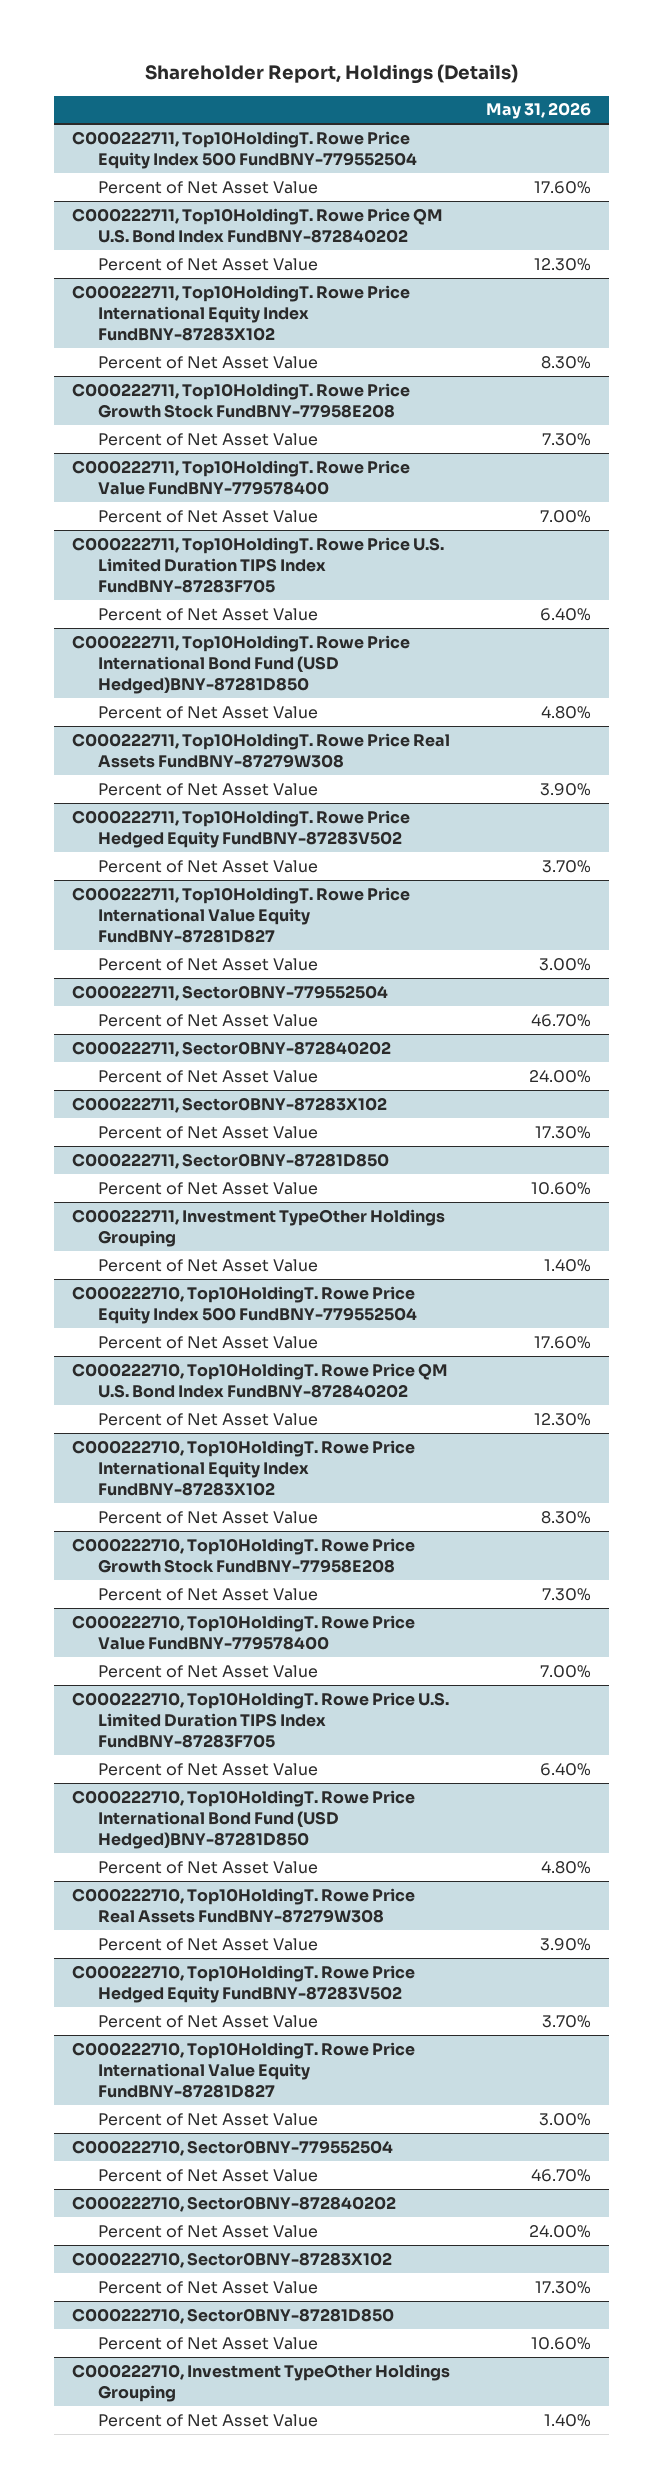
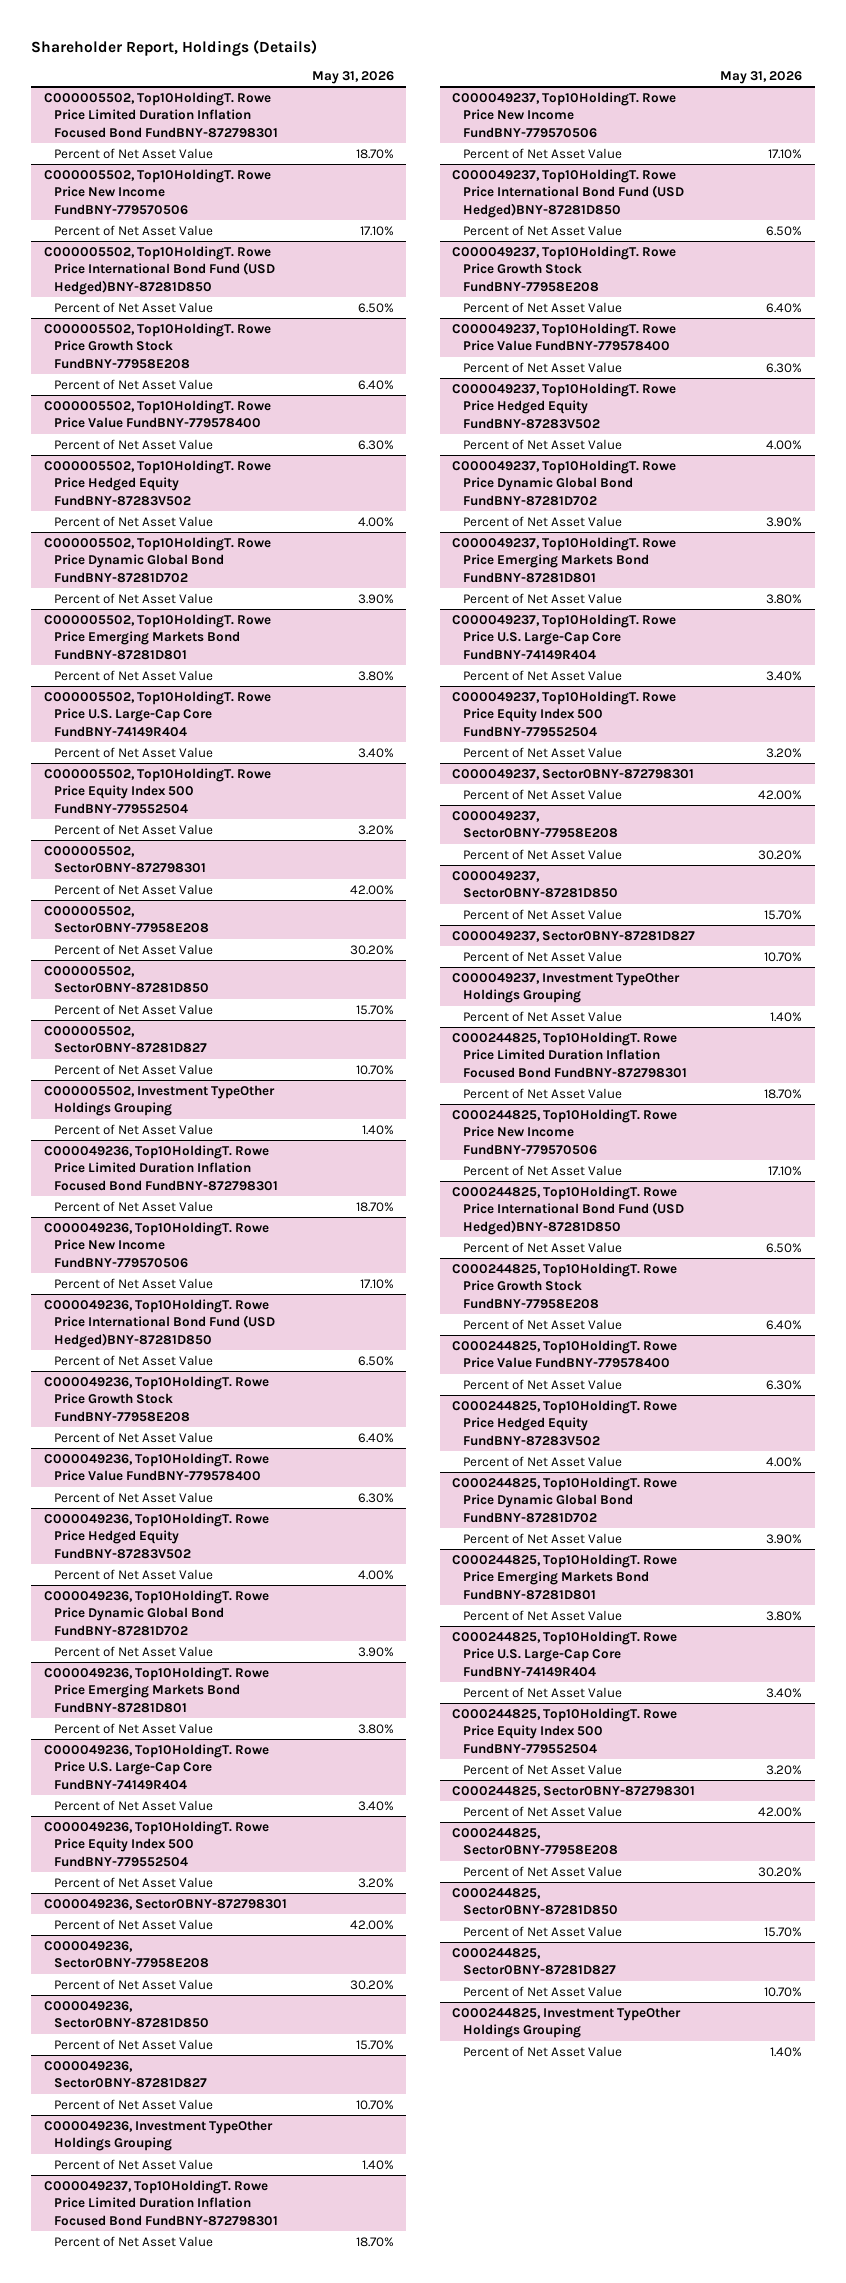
- C000222711, Top10HoldingT. Rowe Price Equity Index 500 FundBNY-779552504
- Percent of Net Asset Value | 17.60%
- C000222711, Top10HoldingT. Rowe Price QM U.S. Bond Index FundBNY-872840202
- Percent of Net Asset Value | 12.30%
- C000222711, Top10HoldingT. Rowe Price International Equity Index FundBNY-87283X102
- Percent of Net Asset Value | 8.30%
- C000222711, Top10HoldingT. Rowe Price Growth Stock FundBNY-77958E208
- Percent of Net Asset Value | 7.30%
- C000222711, Top10HoldingT. Rowe Price Value FundBNY-779578400
- Percent of Net Asset Value | 7.00%
- C000222711, Top10HoldingT. Rowe Price U.S. Limited Duration TIPS Index FundBNY-87283F705
+ C000005502, Top10HoldingT. Rowe Price Limited Duration Inflation Focused Bond FundBNY-872798301
+ Percent of Net Asset Value | 18.70%
+ C000005502, Top10HoldingT. Rowe Price New Income FundBNY-779570506
+ Percent of Net Asset Value | 17.10%
+ C000005502, Top10HoldingT. Rowe Price International Bond Fund (USD Hedged)BNY-87281D850
+ Percent of Net Asset Value | 6.50%
+ C000005502, Top10HoldingT. Rowe Price Growth Stock FundBNY-77958E208
- C000222711, Top10HoldingT. Rowe Price International Bond Fund (USD Hedged)BNY-87281D850
- Percent of Net Asset Value | 4.80%
- C000222711, Top10HoldingT. Rowe Price Real Assets FundBNY-87279W308
+ C000005502, Top10HoldingT. Rowe Price Value FundBNY-779578400
+ Percent of Net Asset Value | 6.30%
+ C000005502, Top10HoldingT. Rowe Price Hedged Equity FundBNY-87283V502
+ Percent of Net Asset Value | 4.00%
+ C000005502, Top10HoldingT. Rowe Price Dynamic Global Bond FundBNY-87281D702
- C000222711, Top10HoldingT. Rowe Price Hedged Equity FundBNY-87283V502
- Percent of Net Asset Value | 3.70%
- C000222711, Top10HoldingT. Rowe Price International Value Equity FundBNY-87281D827
- Percent of Net Asset Value | 3.00%
- C000222711, Sector0BNY-779552504
- Percent of Net Asset Value | 46.70%
- C000222711, Sector0BNY-872840202
- Percent of Net Asset Value | 24.00%
- C000222711, Sector0BNY-87283X102
- Percent of Net Asset Value | 17.30%
- C000222711, Sector0BNY-87281D850
- Percent of Net Asset Value | 10.60%
- C000222711, Investment TypeOther Holdings Grouping
+ C000005502, Top10HoldingT. Rowe Price Emerging Markets Bond FundBNY-87281D801
+ Percent of Net Asset Value | 3.80%
+ C000005502, Top10HoldingT. Rowe Price U.S. Large-Cap Core FundBNY-74149R404
+ Percent of Net Asset Value | 3.40%
+ C000005502, Top10HoldingT. Rowe Price Equity Index 500 FundBNY-779552504
+ Percent of Net Asset Value | 3.20%
+ C000005502, Sector0BNY-872798301
+ Percent of Net Asset Value | 42.00%
+ C000005502, Sector0BNY-77958E208
+ Percent of Net Asset Value | 30.20%
+ C000005502, Sector0BNY-87281D850
+ Percent of Net Asset Value | 15.70%
+ C000005502, Sector0BNY-87281D827
+ Percent of Net Asset Value | 10.70%
+ C000005502, Investment TypeOther Holdings Grouping
- C000222710, Top10HoldingT. Rowe Price Equity Index 500 FundBNY-779552504
- Percent of Net Asset Value | 17.60%
- C000222710, Top10HoldingT. Rowe Price QM U.S. Bond Index FundBNY-872840202
- Percent of Net Asset Value | 12.30%
- C000222710, Top10HoldingT. Rowe Price International Equity Index FundBNY-87283X102
- Percent of Net Asset Value | 8.30%
- C000222710, Top10HoldingT. Rowe Price Growth Stock FundBNY-77958E208
- Percent of Net Asset Value | 7.30%
- C000222710, Top10HoldingT. Rowe Price Value FundBNY-779578400
- Percent of Net Asset Value | 7.00%
- C000222710, Top10HoldingT. Rowe Price U.S. Limited Duration TIPS Index FundBNY-87283F705
+ C000049236, Top10HoldingT. Rowe Price Limited Duration Inflation Focused Bond FundBNY-872798301
+ Percent of Net Asset Value | 18.70%
+ C000049236, Top10HoldingT. Rowe Price New Income FundBNY-779570506
+ Percent of Net Asset Value | 17.10%
+ C000049236, Top10HoldingT. Rowe Price International Bond Fund (USD Hedged)BNY-87281D850
+ Percent of Net Asset Value | 6.50%
+ C000049236, Top10HoldingT. Rowe Price Growth Stock FundBNY-77958E208
- C000222710, Top10HoldingT. Rowe Price International Bond Fund (USD Hedged)BNY-87281D850
- Percent of Net Asset Value | 4.80%
- C000222710, Top10HoldingT. Rowe Price Real Assets FundBNY-87279W308
+ C000049236, Top10HoldingT. Rowe Price Value FundBNY-779578400
+ Percent of Net Asset Value | 6.30%
+ C000049236, Top10HoldingT. Rowe Price Hedged Equity FundBNY-87283V502
+ Percent of Net Asset Value | 4.00%
+ C000049236, Top10HoldingT. Rowe Price Dynamic Global Bond FundBNY-87281D702
- C000222710, Top10HoldingT. Rowe Price Hedged Equity FundBNY-87283V502
- Percent of Net Asset Value | 3.70%
- C000222710, Top10HoldingT. Rowe Price International Value Equity FundBNY-87281D827
- Percent of Net Asset Value | 3.00%
- C000222710, Sector0BNY-779552504
- Percent of Net Asset Value | 46.70%
- C000222710, Sector0BNY-872840202
- Percent of Net Asset Value | 24.00%
- C000222710, Sector0BNY-87283X102
- Percent of Net Asset Value | 17.30%
- C000222710, Sector0BNY-87281D850
- Percent of Net Asset Value | 10.60%
- C000222710, Investment TypeOther Holdings Grouping
+ C000049236, Top10HoldingT. Rowe Price Emerging Markets Bond FundBNY-87281D801
+ Percent of Net Asset Value | 3.80%
+ C000049236, Top10HoldingT. Rowe Price U.S. Large-Cap Core FundBNY-74149R404
+ Percent of Net Asset Value | 3.40%
+ C000049236, Top10HoldingT. Rowe Price Equity Index 500 FundBNY-779552504
+ Percent of Net Asset Value | 3.20%
+ C000049236, Sector0BNY-872798301
+ Percent of Net Asset Value | 42.00%
+ C000049236, Sector0BNY-77958E208
+ Percent of Net Asset Value | 30.20%
+ C000049236, Sector0BNY-87281D850
+ Percent of Net Asset Value | 15.70%
+ C000049236, Sector0BNY-87281D827
+ Percent of Net Asset Value | 10.70%
+ C000049236, Investment TypeOther Holdings Grouping
+ C000049237, Top10HoldingT. Rowe Price Limited Duration Inflation Focused Bond FundBNY-872798301
+ Percent of Net Asset Value | 18.70%
+ C000049237, Top10HoldingT. Rowe Price New Income FundBNY-779570506
+ Percent of Net Asset Value | 17.10%
+ C000049237, Top10HoldingT. Rowe Price International Bond Fund (USD Hedged)BNY-87281D850
+ Percent of Net Asset Value | 6.50%
+ C000049237, Top10HoldingT. Rowe Price Growth Stock FundBNY-77958E208
+ Percent of Net Asset Value | 6.40%
+ C000049237, Top10HoldingT. Rowe Price Value FundBNY-779578400
+ Percent of Net Asset Value | 6.30%
+ C000049237, Top10HoldingT. Rowe Price Hedged Equity FundBNY-87283V502
+ Percent of Net Asset Value | 4.00%
+ C000049237, Top10HoldingT. Rowe Price Dynamic Global Bond FundBNY-87281D702
+ Percent of Net Asset Value | 3.90%
+ C000049237, Top10HoldingT. Rowe Price Emerging Markets Bond FundBNY-87281D801
+ Percent of Net Asset Value | 3.80%
+ C000049237, Top10HoldingT. Rowe Price U.S. Large-Cap Core FundBNY-74149R404
+ Percent of Net Asset Value | 3.40%
+ C000049237, Top10HoldingT. Rowe Price Equity Index 500 FundBNY-779552504
+ Percent of Net Asset Value | 3.20%
+ C000049237, Sector0BNY-872798301
+ Percent of Net Asset Value | 42.00%
+ C000049237, Sector0BNY-77958E208
+ Percent of Net Asset Value | 30.20%
+ C000049237, Sector0BNY-87281D850
+ Percent of Net Asset Value | 15.70%
+ C000049237, Sector0BNY-87281D827
+ Percent of Net Asset Value | 10.70%
+ C000049237, Investment TypeOther Holdings Grouping
+ Percent of Net Asset Value | 1.40%
+ C000244825, Top10HoldingT. Rowe Price Limited Duration Inflation Focused Bond FundBNY-872798301
+ Percent of Net Asset Value | 18.70%
+ C000244825, Top10HoldingT. Rowe Price New Income FundBNY-779570506
+ Percent of Net Asset Value | 17.10%
+ C000244825, Top10HoldingT. Rowe Price International Bond Fund (USD Hedged)BNY-87281D850
+ Percent of Net Asset Value | 6.50%
+ C000244825, Top10HoldingT. Rowe Price Growth Stock FundBNY-77958E208
+ Percent of Net Asset Value | 6.40%
+ C000244825, Top10HoldingT. Rowe Price Value FundBNY-779578400
+ Percent of Net Asset Value | 6.30%
+ C000244825, Top10HoldingT. Rowe Price Hedged Equity FundBNY-87283V502
+ Percent of Net Asset Value | 4.00%
+ C000244825, Top10HoldingT. Rowe Price Dynamic Global Bond FundBNY-87281D702
+ Percent of Net Asset Value | 3.90%
+ C000244825, Top10HoldingT. Rowe Price Emerging Markets Bond FundBNY-87281D801
+ Percent of Net Asset Value | 3.80%
+ C000244825, Top10HoldingT. Rowe Price U.S. Large-Cap Core FundBNY-74149R404
+ Percent of Net Asset Value | 3.40%
+ C000244825, Top10HoldingT. Rowe Price Equity Index 500 FundBNY-779552504
+ Percent of Net Asset Value | 3.20%
+ C000244825, Sector0BNY-872798301
+ Percent of Net Asset Value | 42.00%
+ C000244825, Sector0BNY-77958E208
+ Percent of Net Asset Value | 30.20%
+ C000244825, Sector0BNY-87281D850
+ Percent of Net Asset Value | 15.70%
+ C000244825, Sector0BNY-87281D827
+ Percent of Net Asset Value | 10.70%
+ C000244825, Investment TypeOther Holdings Grouping
+ Percent of Net Asset Value | 1.40%

